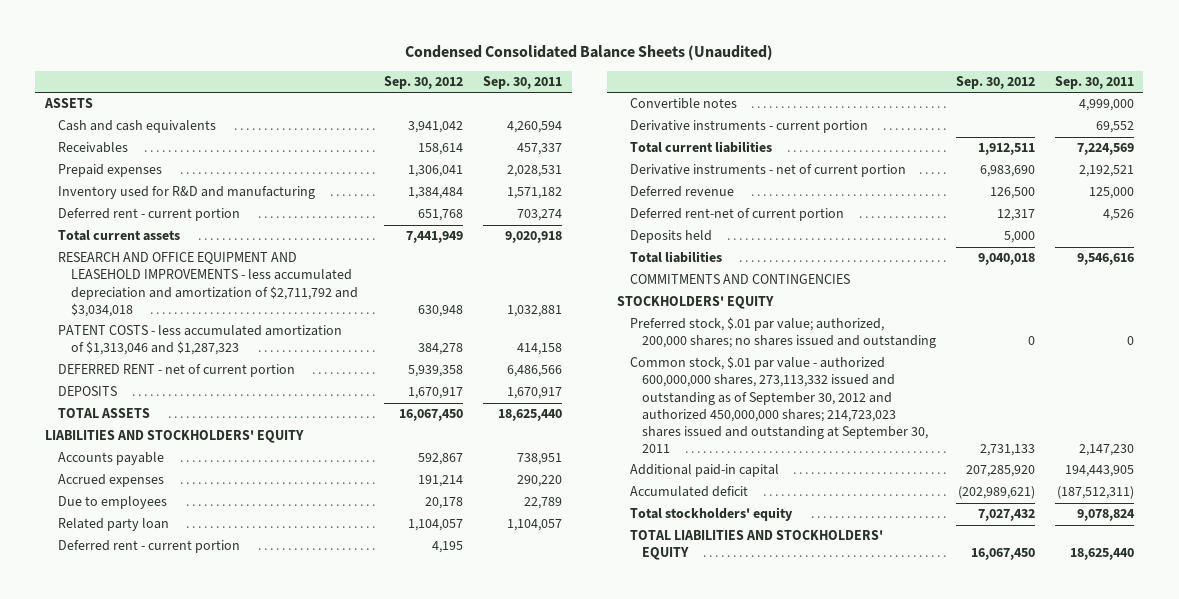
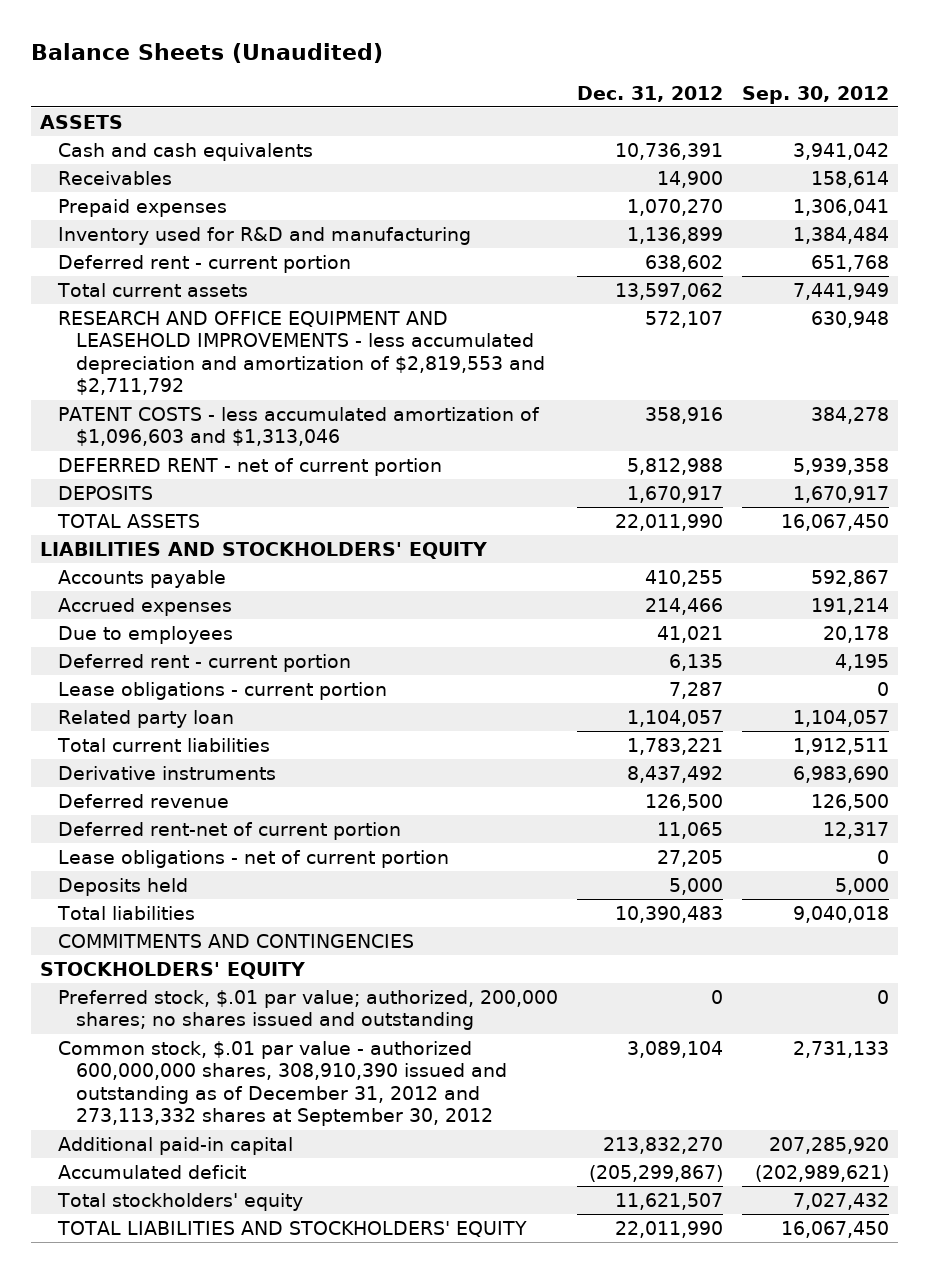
- Condensed Consolidated Balance Sheets (Unaudited)
+ Balance Sheets (Unaudited)
- | Sep. 30, 2012 | Sep. 30, 2011
+ | Dec. 31, 2012 | Sep. 30, 2012
- RESEARCH AND OFFICE EQUIPMENT AND LEASEHOLD IMPROVEMENTS - less accumulated depreciation and amortization of $2,711,792 and $3,034,018 | 630,948 | 1,032,881
- PATENT COSTS - less accumulated amortization of $1,313,046 and $1,287,323 | 384,278 | 414,158
+ RESEARCH AND OFFICE EQUIPMENT AND LEASEHOLD IMPROVEMENTS - less accumulated depreciation and amortization of $2,819,553 and $2,711,792 | 572,107 | 630,948
+ PATENT COSTS - less accumulated amortization of $1,096,603 and $1,313,046 | 358,916 | 384,278
- Convertible notes | | 4,999,000
- Derivative instruments - current portion | | 69,552
+ Lease obligations - current portion | 7,287 | 0
moved down: Related party loan | 1,104,057 | 1,104,057
- Derivative instruments - net of current portion | 6,983,690 | 2,192,521
+ Derivative instruments | 8,437,492 | 6,983,690
+ Lease obligations - net of current portion | 27,205 | 0
- Common stock, $.01 par value - authorized 600,000,000 shares, 273,113,332 issued and outstanding as of September 30, 2012 and authorized 450,000,000 shares; 214,723,023 shares issued and outstanding at September 30, 2011 | 2,731,133 | 2,147,230
+ Common stock, $.01 par value - authorized 600,000,000 shares, 308,910,390 issued and outstanding as of December 31, 2012 and 273,113,332 shares at September 30, 2012 | 3,089,104 | 2,731,133

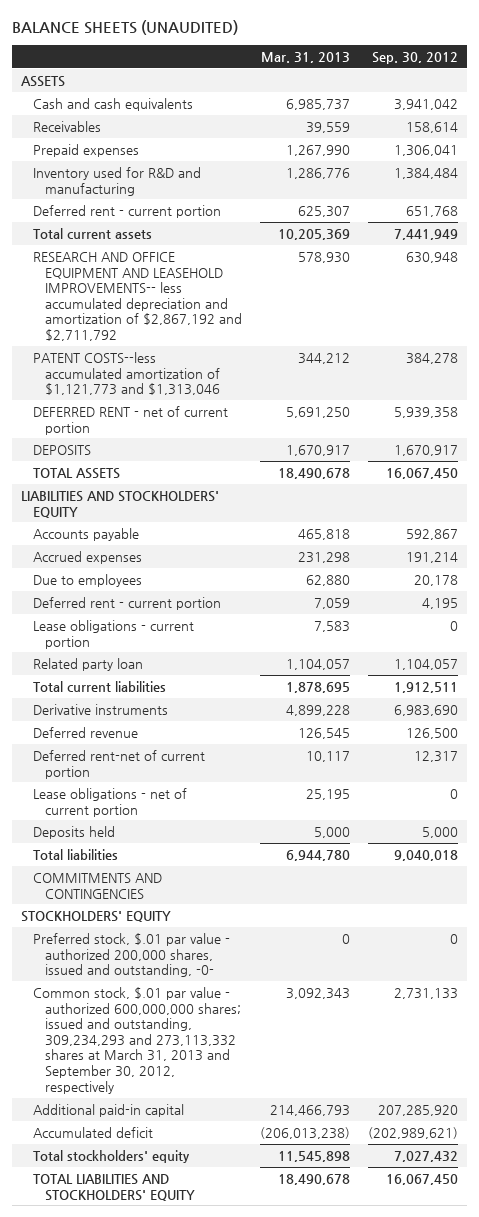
- Balance Sheets (Unaudited)
+ BALANCE SHEETS (UNAUDITED)
- | Dec. 31, 2012 | Sep. 30, 2012
+ | Mar. 31, 2013 | Sep. 30, 2012
- RESEARCH AND OFFICE EQUIPMENT AND LEASEHOLD IMPROVEMENTS - less accumulated depreciation and amortization of $2,819,553 and $2,711,792 | 572,107 | 630,948
- PATENT COSTS - less accumulated amortization of $1,096,603 and $1,313,046 | 358,916 | 384,278
+ RESEARCH AND OFFICE EQUIPMENT AND LEASEHOLD IMPROVEMENTS-- less accumulated depreciation and amortization of $2,867,192 and $2,711,792 | 578,930 | 630,948
+ PATENT COSTS--less accumulated amortization of $1,121,773 and $1,313,046 | 344,212 | 384,278
- Preferred stock, $.01 par value; authorized, 200,000 shares; no shares issued and outstanding | 0 | 0
- Common stock, $.01 par value - authorized 600,000,000 shares, 308,910,390 issued and outstanding as of December 31, 2012 and 273,113,332 shares at September 30, 2012 | 3,089,104 | 2,731,133
+ Preferred stock, $.01 par value - authorized 200,000 shares, issued and outstanding, -0- | 0 | 0
+ Common stock, $.01 par value - authorized 600,000,000 shares; issued and outstanding, 309,234,293 and 273,113,332 shares at March 31, 2013 and September 30, 2012, respectively | 3,092,343 | 2,731,133

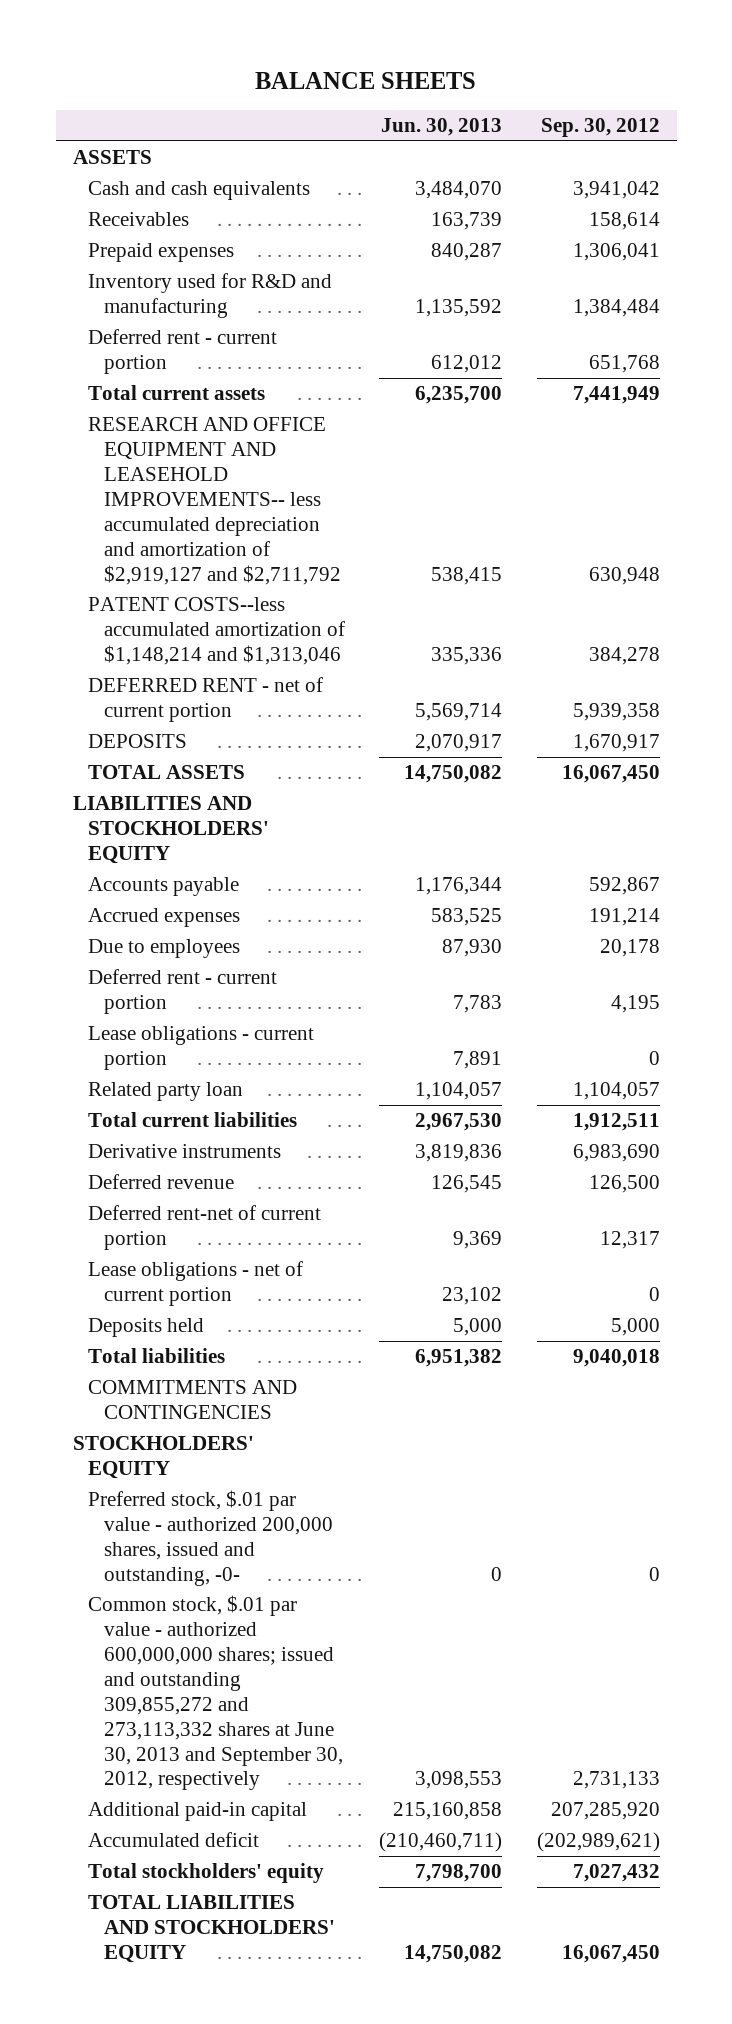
- BALANCE SHEETS (UNAUDITED)
+ BALANCE SHEETS
- | Mar. 31, 2013 | Sep. 30, 2012
+ | Jun. 30, 2013 | Sep. 30, 2012
- RESEARCH AND OFFICE EQUIPMENT AND LEASEHOLD IMPROVEMENTS-- less accumulated depreciation and amortization of $2,867,192 and $2,711,792 | 578,930 | 630,948
- PATENT COSTS--less accumulated amortization of $1,121,773 and $1,313,046 | 344,212 | 384,278
+ RESEARCH AND OFFICE EQUIPMENT AND LEASEHOLD IMPROVEMENTS-- less accumulated depreciation and amortization of $2,919,127 and $2,711,792 | 538,415 | 630,948
+ PATENT COSTS--less accumulated amortization of $1,148,214 and $1,313,046 | 335,336 | 384,278
- Common stock, $.01 par value - authorized 600,000,000 shares; issued and outstanding, 309,234,293 and 273,113,332 shares at March 31, 2013 and September 30, 2012, respectively | 3,092,343 | 2,731,133
+ Common stock, $.01 par value - authorized 600,000,000 shares; issued and outstanding 309,855,272 and 273,113,332 shares at June 30, 2013 and September 30, 2012, respectively | 3,098,553 | 2,731,133

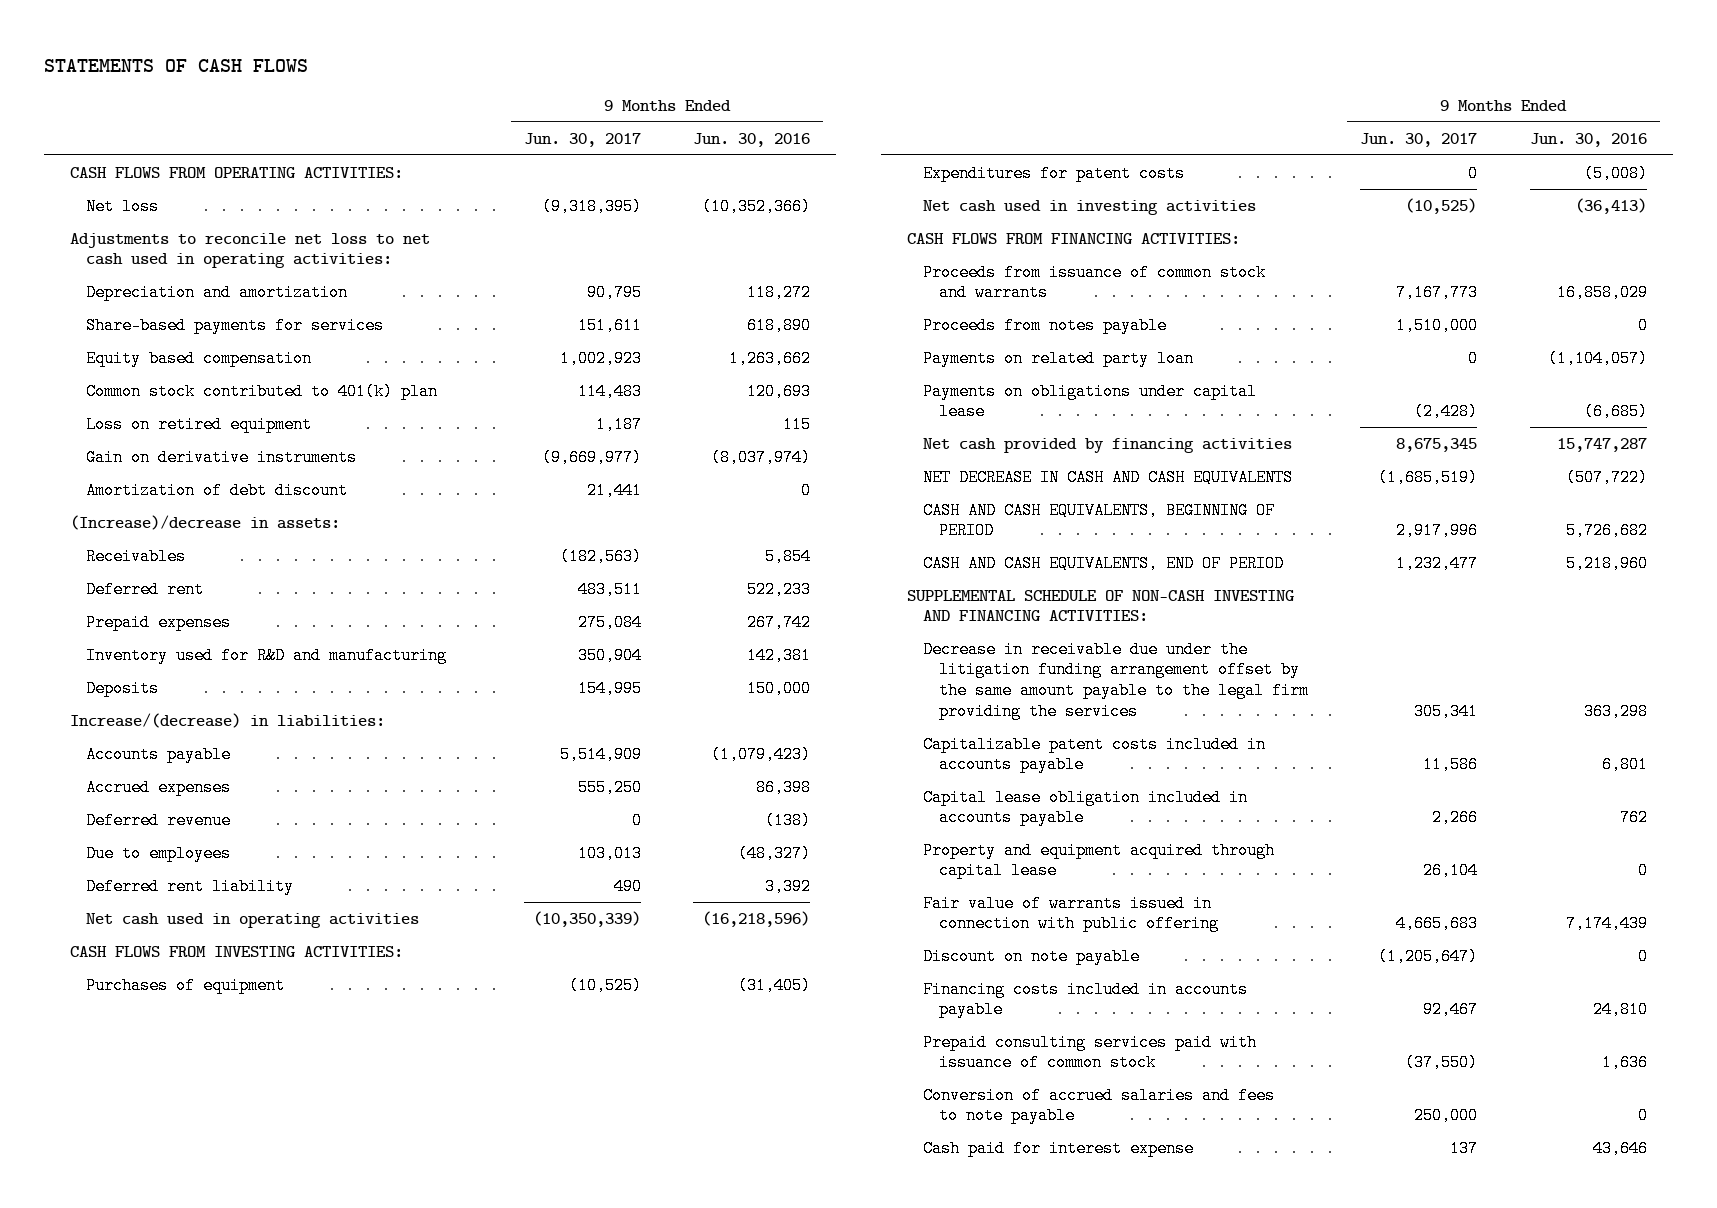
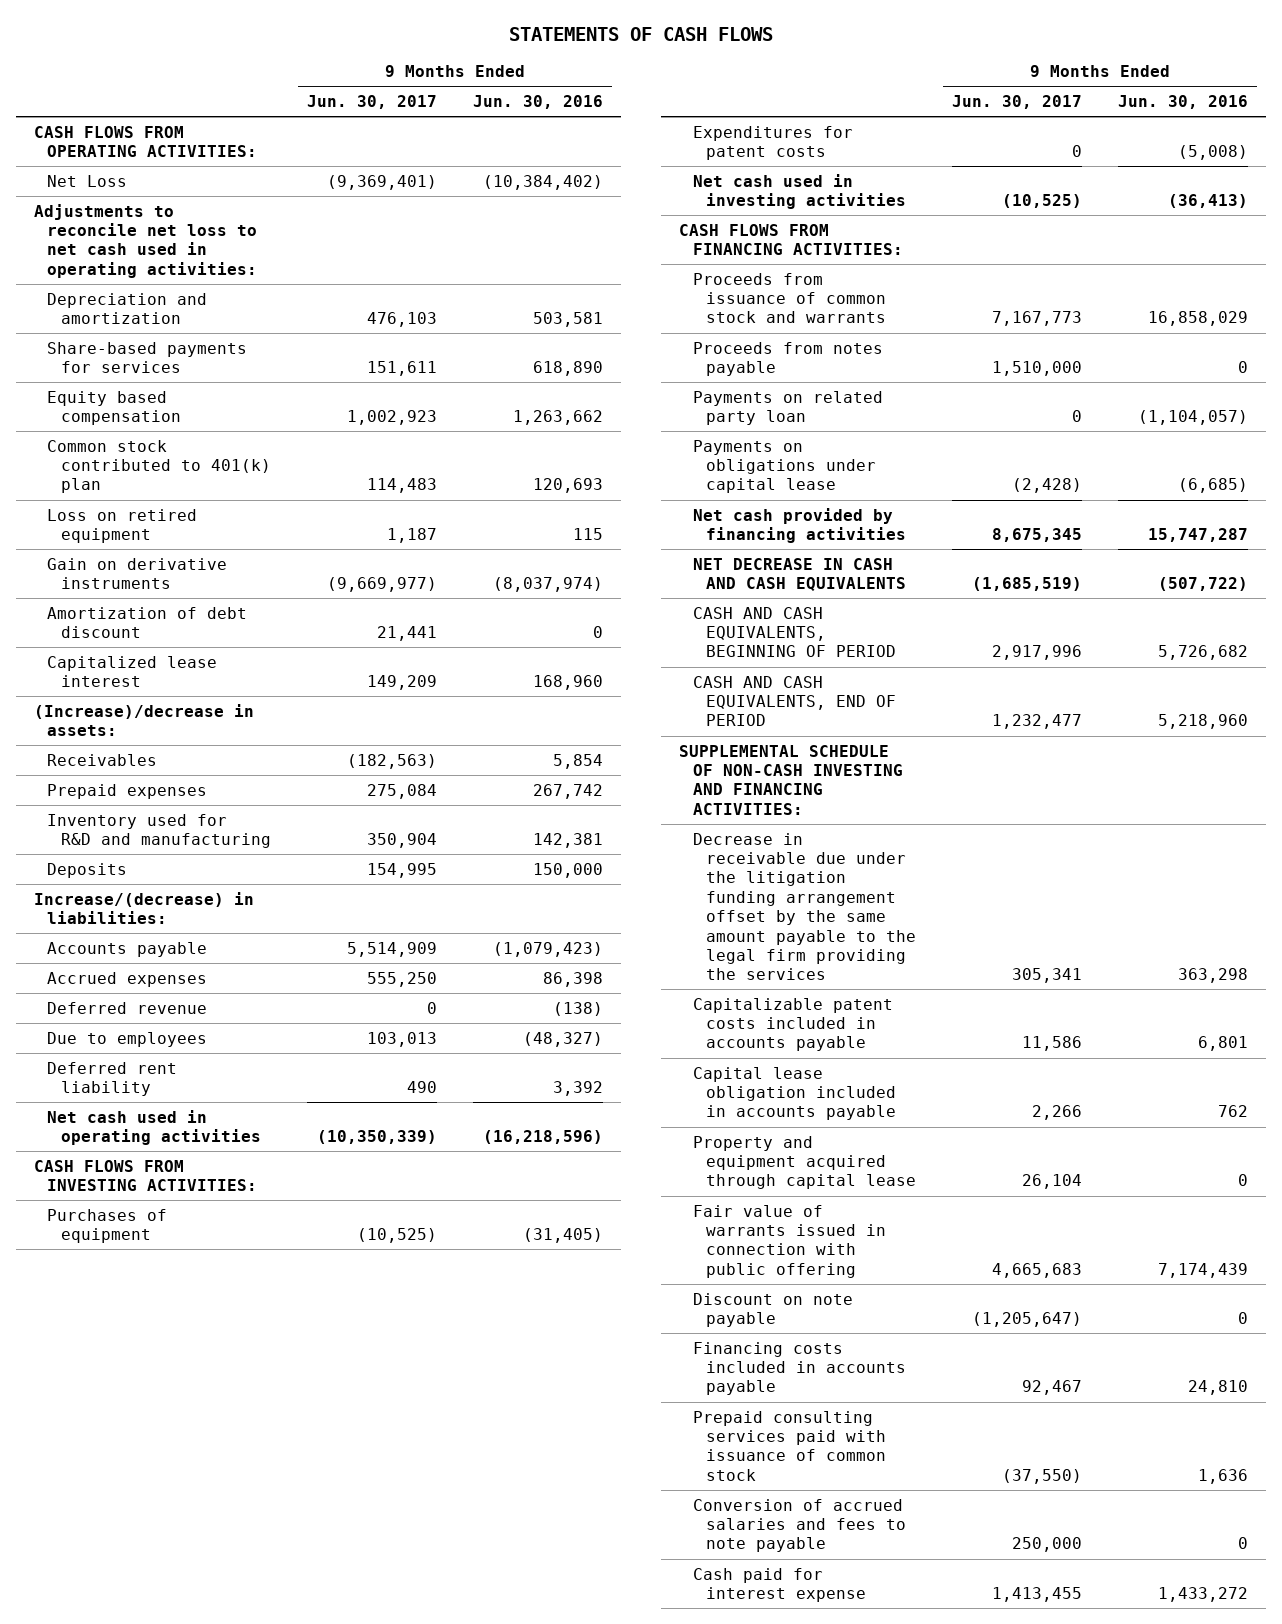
- Net loss | (9,318,395) | (10,352,366)
+ Net Loss | (9,369,401) | (10,384,402)
- Depreciation and amortization | 90,795 | 118,272
+ Depreciation and amortization | 476,103 | 503,581
+ Capitalized lease interest | 149,209 | 168,960
- Deferred rent | 483,511 | 522,233
- Cash paid for interest expense | 137 | 43,646
+ Cash paid for interest expense | 1,413,455 | 1,433,272

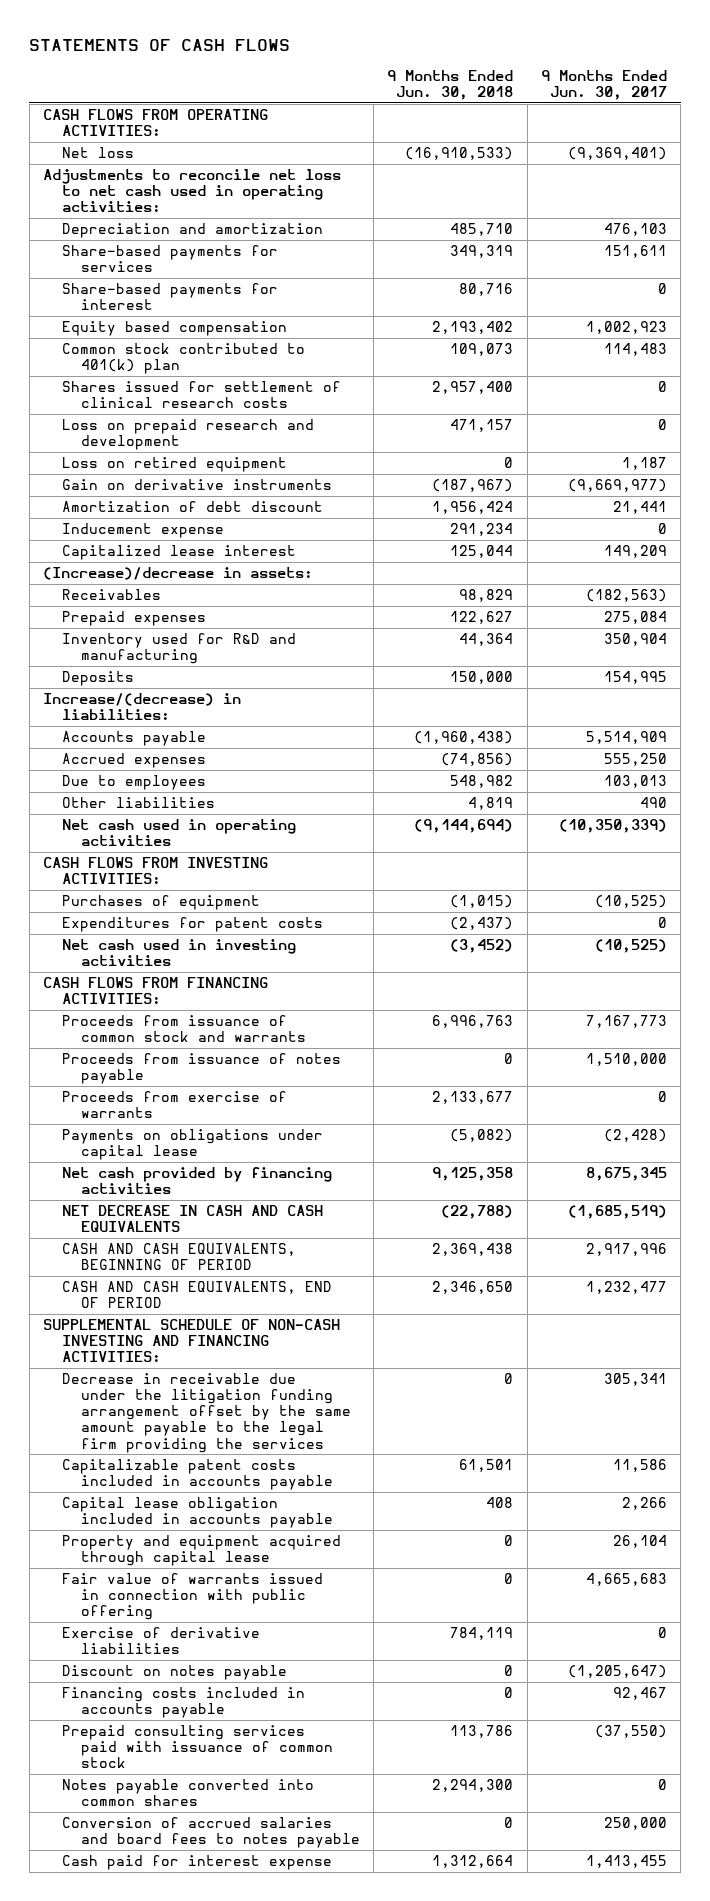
- | 9 Months Ended Jun. 30, 2017 | 9 Months Ended Jun. 30, 2016
+ | 9 Months Ended Jun. 30, 2018 | 9 Months Ended Jun. 30, 2017
- Net Loss | (9,369,401) | (10,384,402)
+ Net loss | (16,910,533) | (9,369,401)
+ Share-based payments for interest | 80,716 | 0
+ Shares issued for settlement of clinical research costs | 2,957,400 | 0
+ Loss on prepaid research and development | 471,157 | 0
+ Inducement expense | 291,234 | 0
- Deferred revenue | 0 | (138)
- Deferred rent liability | 490 | 3,392
+ Other liabilities | 4,819 | 490
- Proceeds from notes payable | 1,510,000 | 0
- Payments on related party loan | 0 | (1,104,057)
+ Proceeds from issuance of notes payable | 0 | 1,510,000
+ Proceeds from exercise of warrants | 2,133,677 | 0
- Discount on note payable | (1,205,647) | 0
+ Exercise of derivative liabilities | 784,119 | 0
+ Discount on notes payable | 0 | (1,205,647)
- Conversion of accrued salaries and fees to note payable | 250,000 | 0
+ Notes payable converted into common shares | 2,294,300 | 0
+ Conversion of accrued salaries and board fees to notes payable | 0 | 250,000

